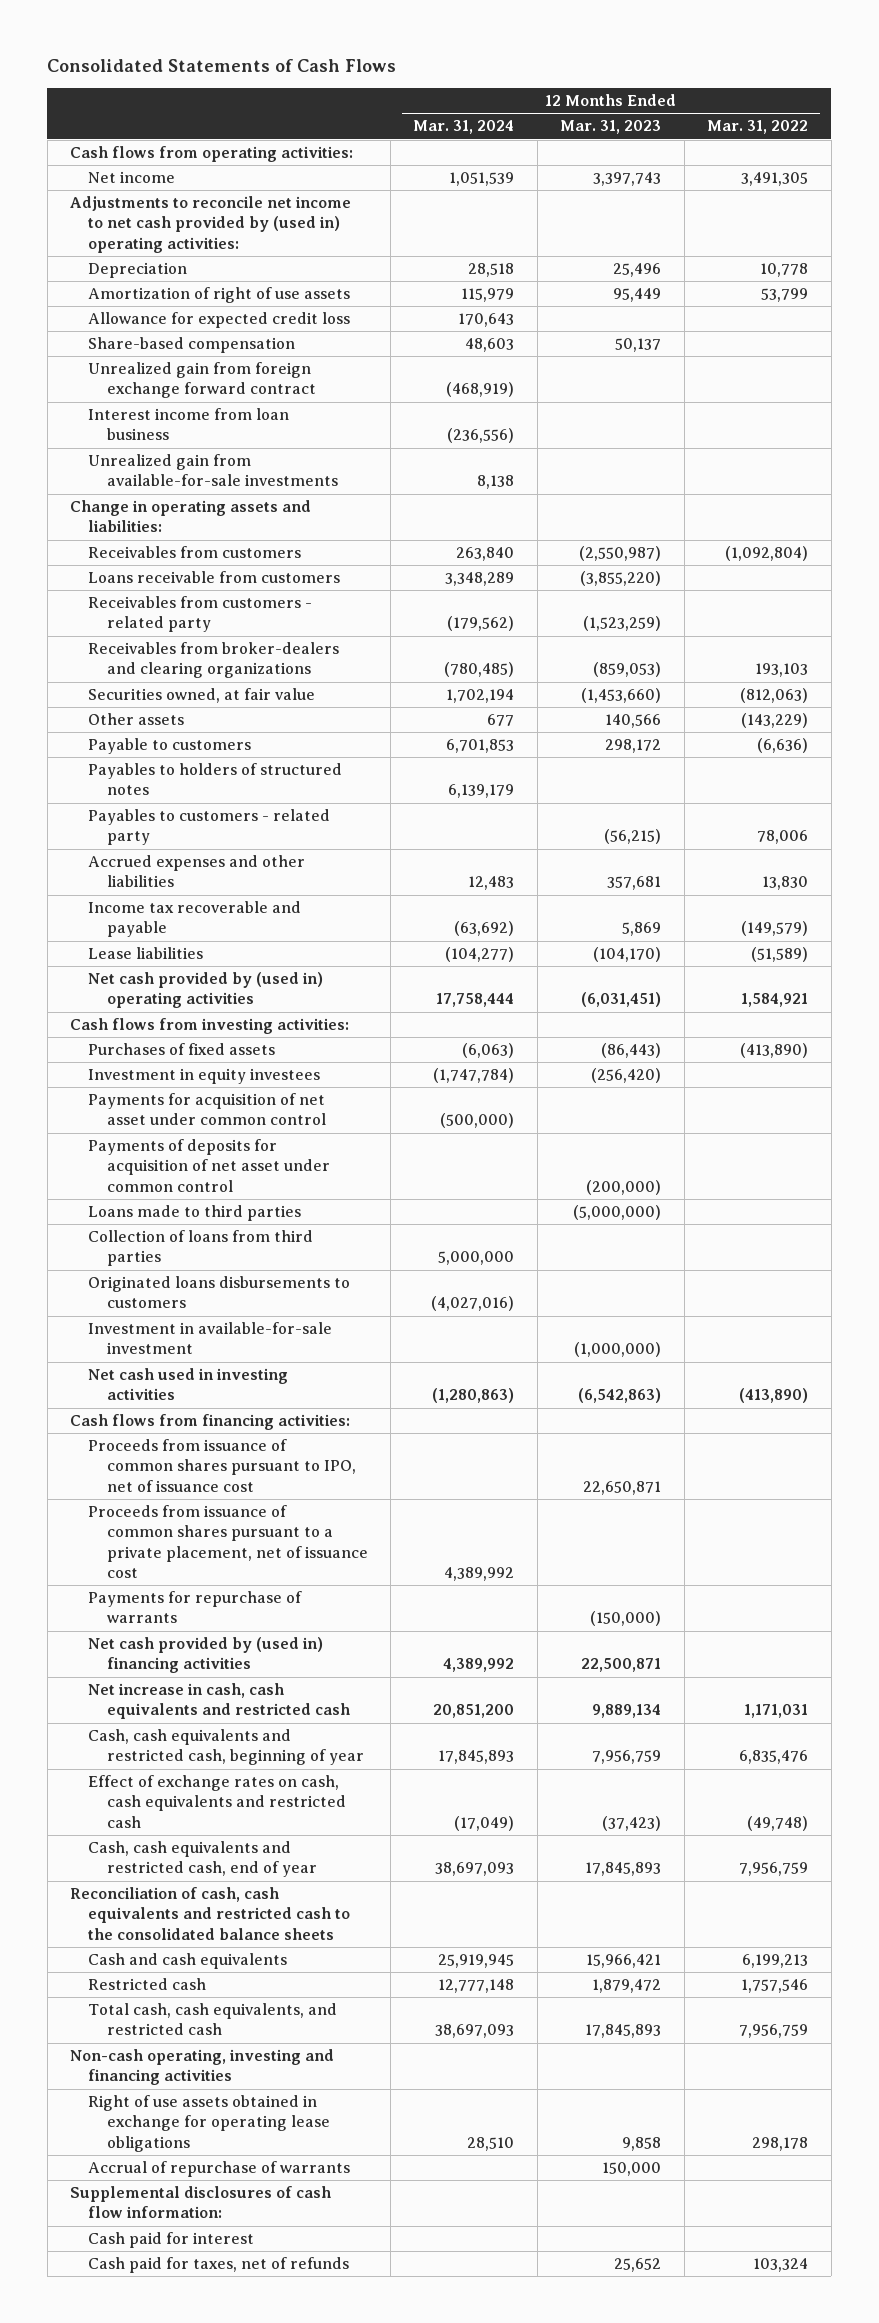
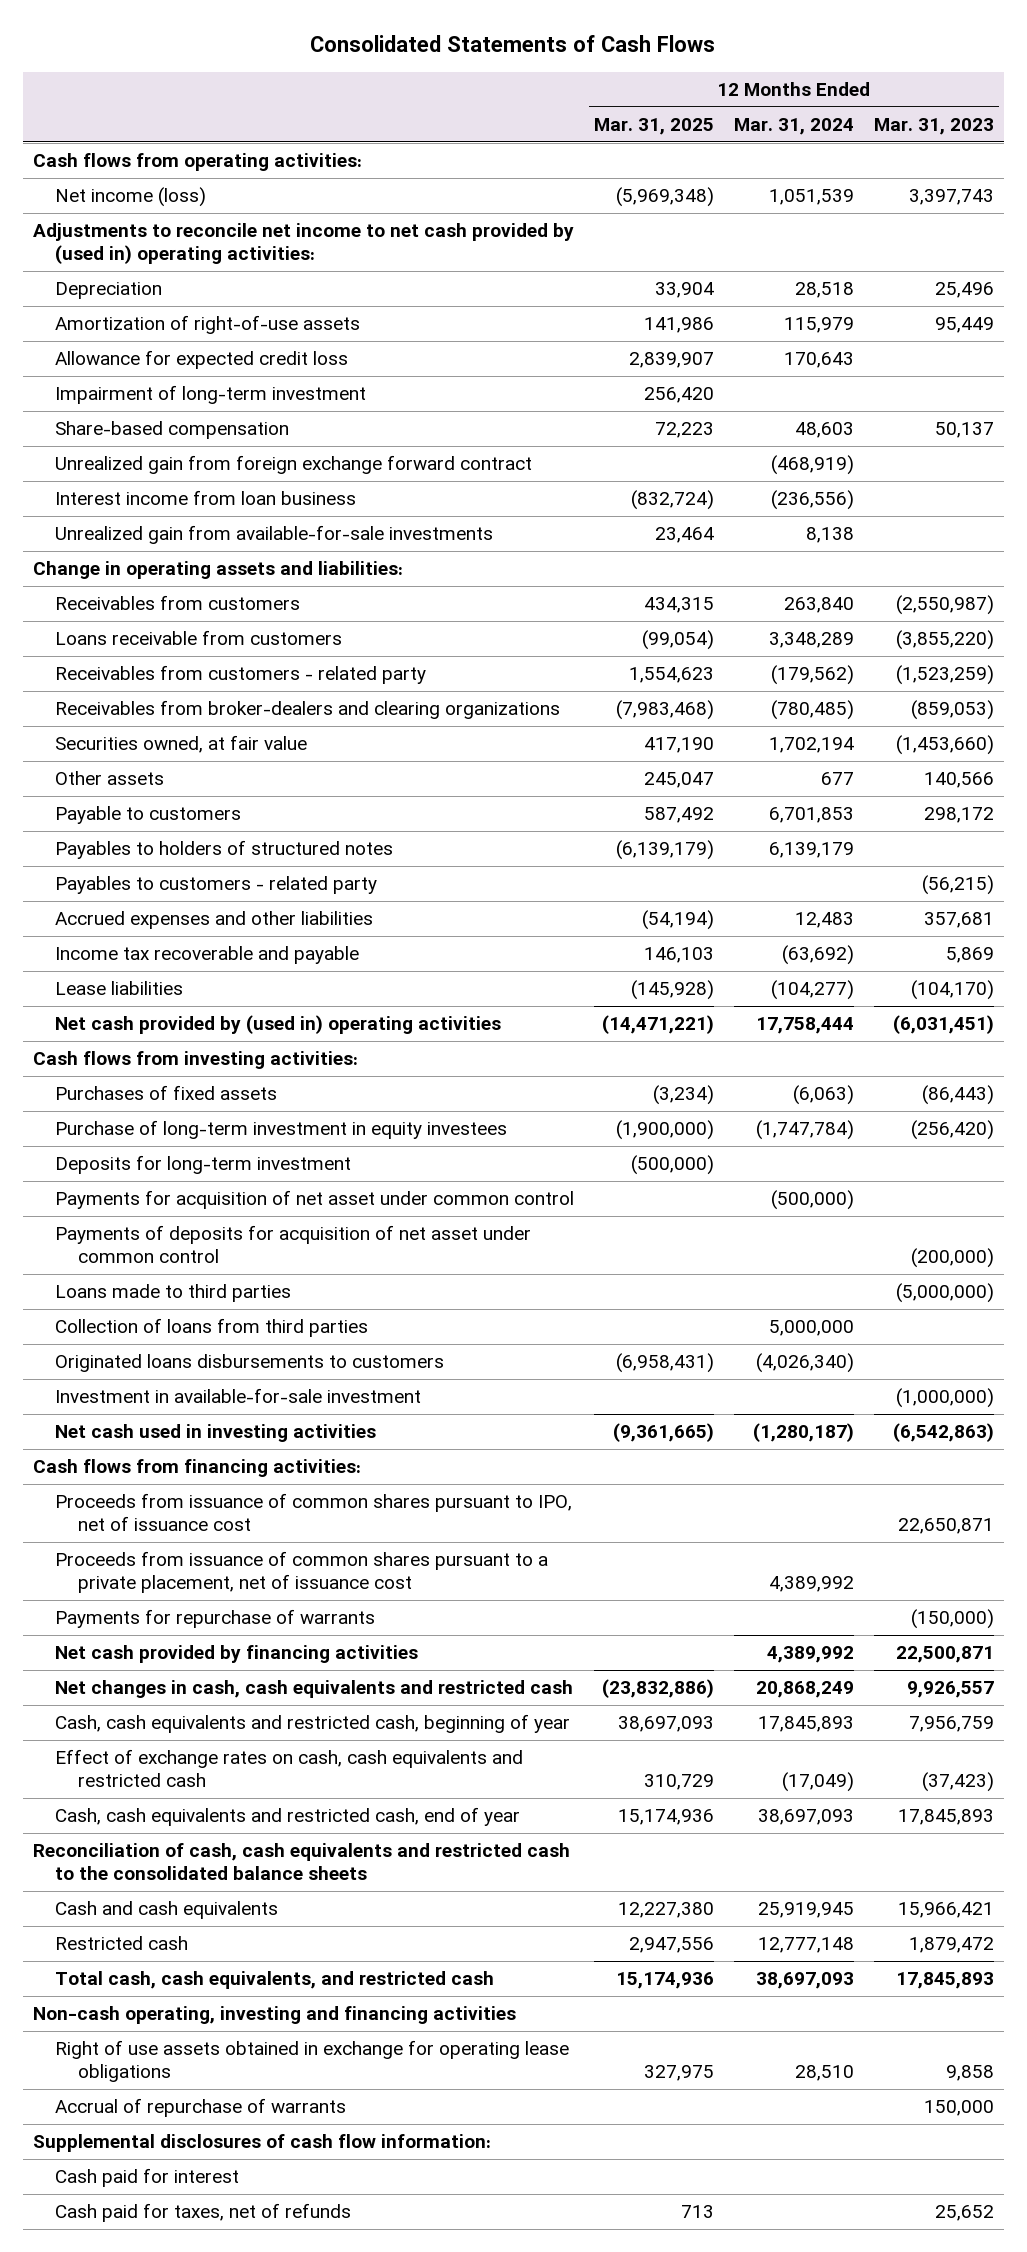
- | 12 Months Ended Mar. 31, 2024 | 12 Months Ended Mar. 31, 2023 | 12 Months Ended Mar. 31, 2022
+ | 12 Months Ended Mar. 31, 2025 | 12 Months Ended Mar. 31, 2024 | 12 Months Ended Mar. 31, 2023
- Net income | 1,051,539 | 3,397,743 | 3,491,305
+ Net income (loss) | (5,969,348) | 1,051,539 | 3,397,743
- Amortization of right of use assets | 115,979 | 95,449 | 53,799
+ Amortization of right-of-use assets | 141,986 | 115,979 | 95,449
+ Impairment of long-term investment | 256,420 | |
- Investment in equity investees | (1,747,784) | (256,420) |
+ Purchase of long-term investment in equity investees | (1,900,000) | (1,747,784) | (256,420)
+ Deposits for long-term investment | (500,000) | |
- Originated loans disbursements to customers | (4,027,016) | |
+ Originated loans disbursements to customers | (6,958,431) | (4,026,340) |
- Net cash used in investing activities | (1,280,863) | (6,542,863) | (413,890)
+ Net cash used in investing activities | (9,361,665) | (1,280,187) | (6,542,863)
- Net cash provided by (used in) financing activities | 4,389,992 | 22,500,871 |
- Net increase in cash, cash equivalents and restricted cash | 20,851,200 | 9,889,134 | 1,171,031
+ Net cash provided by financing activities | | 4,389,992 | 22,500,871
+ Net changes in cash, cash equivalents and restricted cash | (23,832,886) | 20,868,249 | 9,926,557

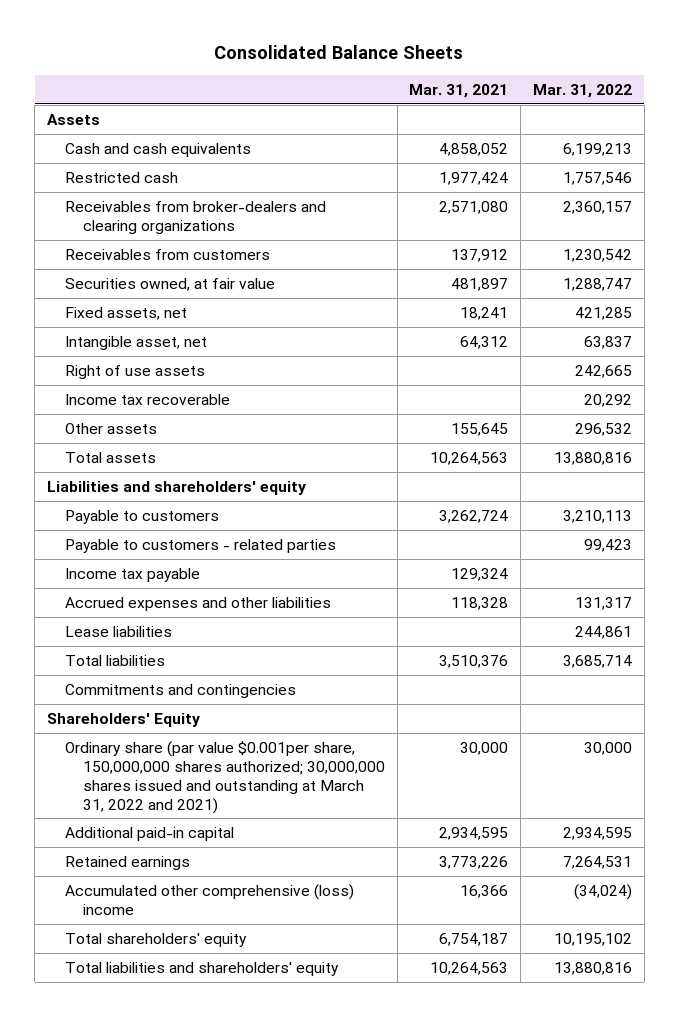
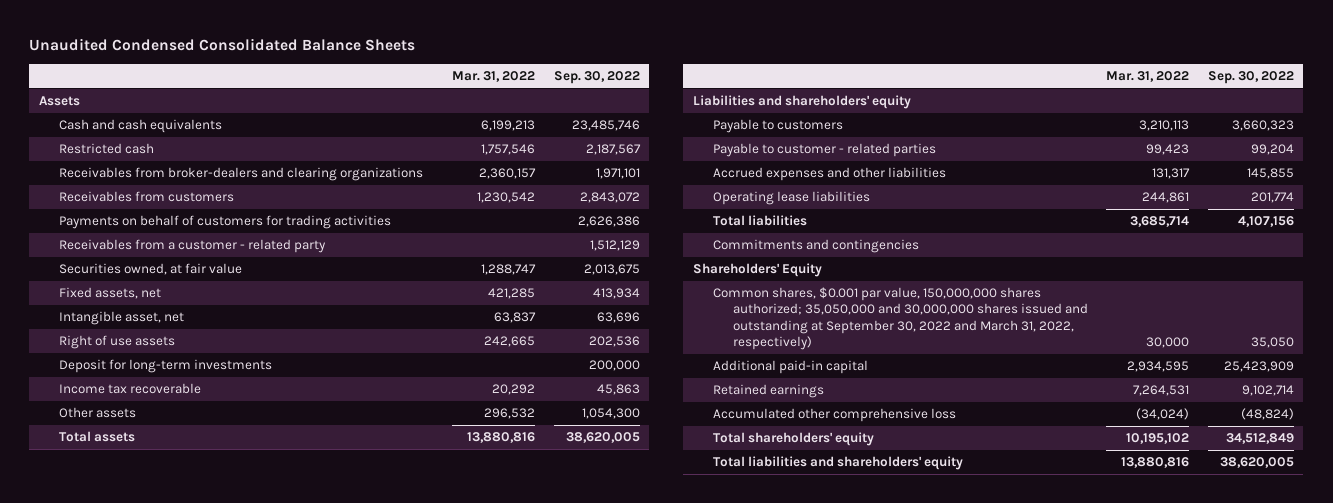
- Consolidated Balance Sheets
+ Unaudited Condensed Consolidated Balance Sheets
- | Mar. 31, 2021 | Mar. 31, 2022
+ | Mar. 31, 2022 | Sep. 30, 2022
+ Payments on behalf of customers for trading activities | | 2,626,386
+ Receivables from a customer - related party | | 1,512,129
+ Deposit for long-term investments | | 200,000
- Payable to customers - related parties | | 99,423
- Income tax payable | 129,324 |
+ Payable to customer - related parties | 99,423 | 99,204
- Lease liabilities | | 244,861
+ Operating lease liabilities | 244,861 | 201,774
- Ordinary share (par value $0.001per share, 150,000,000 shares authorized; 30,000,000 shares issued and outstanding at March 31, 2022 and 2021) | 30,000 | 30,000
+ Common shares, $0.001 par value, 150,000,000 shares authorized; 35,050,000 and 30,000,000 shares issued and outstanding at September 30, 2022 and March 31, 2022, respectively) | 30,000 | 35,050
- Accumulated other comprehensive (loss) income | 16,366 | (34,024)
+ Accumulated other comprehensive loss | (34,024) | (48,824)

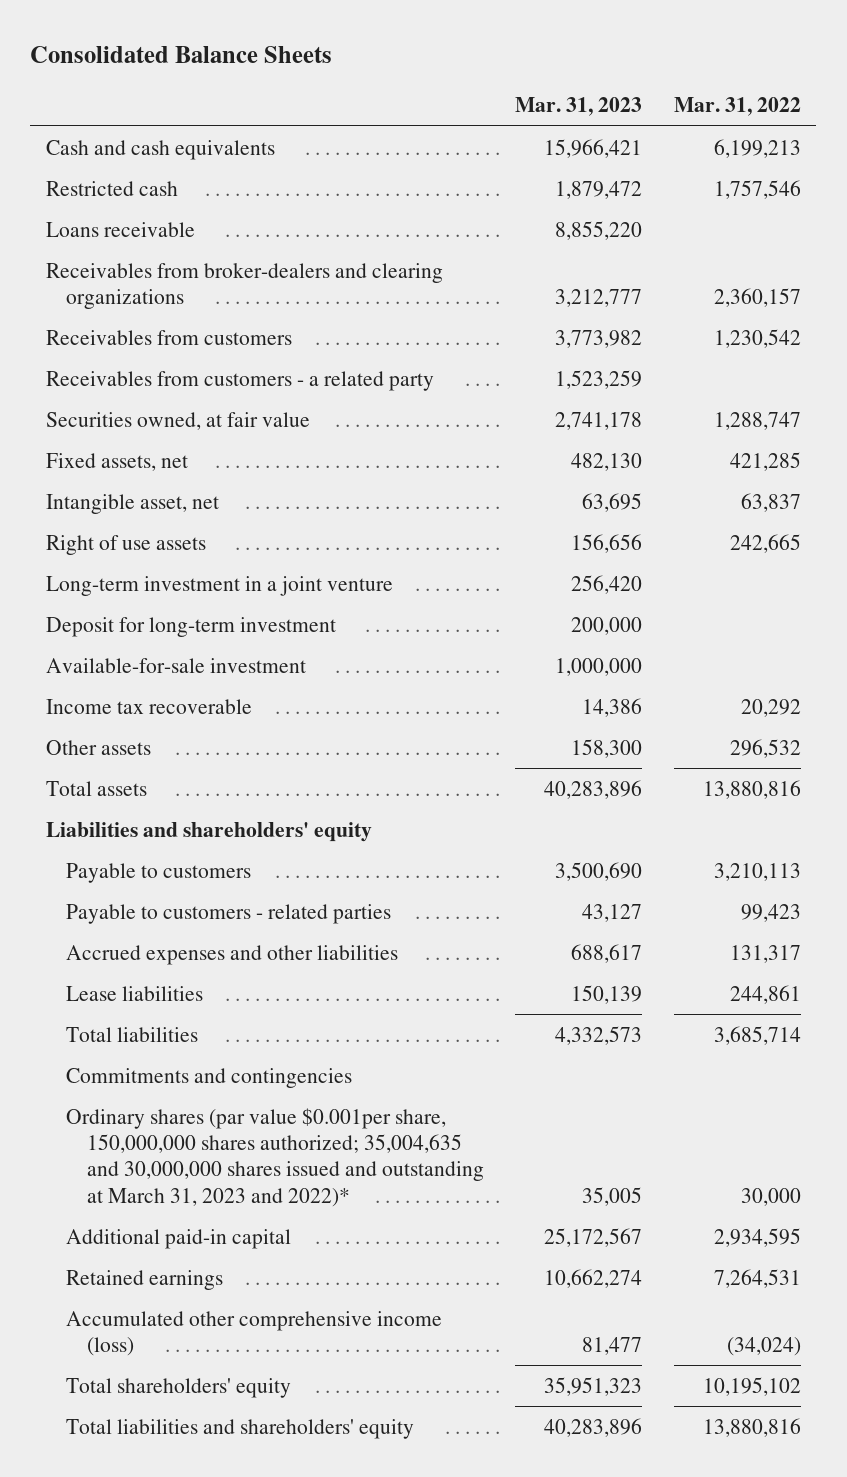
- Unaudited Condensed Consolidated Balance Sheets
+ Consolidated Balance Sheets
- | Mar. 31, 2022 | Sep. 30, 2022
+ | Mar. 31, 2023 | Mar. 31, 2022
- Assets
+ Loans receivable | 8,855,220 |
- Payments on behalf of customers for trading activities | | 2,626,386
- Receivables from a customer - related party | | 1,512,129
+ Receivables from customers - a related party | 1,523,259 |
- Deposit for long-term investments | | 200,000
+ Long-term investment in a joint venture | 256,420 |
+ Deposit for long-term investment | 200,000 |
+ Available-for-sale investment | 1,000,000 |
- Payable to customer - related parties | 99,423 | 99,204
+ Payable to customers - related parties | 43,127 | 99,423
- Operating lease liabilities | 244,861 | 201,774
+ Lease liabilities | 150,139 | 244,861
- Shareholders' Equity
- Common shares, $0.001 par value, 150,000,000 shares authorized; 35,050,000 and 30,000,000 shares issued and outstanding at September 30, 2022 and March 31, 2022, respectively) | 30,000 | 35,050
+ Ordinary shares (par value $0.001per share, 150,000,000 shares authorized; 35,004,635 and 30,000,000 shares issued and outstanding at March 31, 2023 and 2022)* | 35,005 | 30,000
- Accumulated other comprehensive loss | (34,024) | (48,824)
+ Accumulated other comprehensive income (loss) | 81,477 | (34,024)

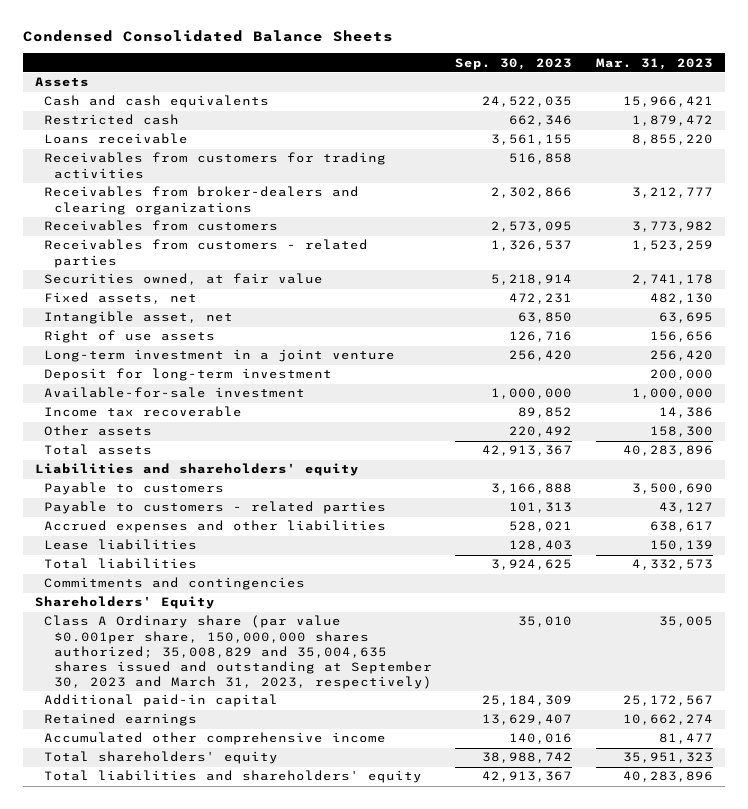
- Consolidated Balance Sheets
+ Condensed Consolidated Balance Sheets
- | Mar. 31, 2023 | Mar. 31, 2022
+ | Sep. 30, 2023 | Mar. 31, 2023
+ Assets
+ Receivables from customers for trading activities | 516,858 |
- Receivables from customers - a related party | 1,523,259 |
+ Receivables from customers - related parties | 1,326,537 | 1,523,259
- Accrued expenses and other liabilities | 688,617 | 131,317
+ Accrued expenses and other liabilities | 528,021 | 638,617
- Ordinary shares (par value $0.001per share, 150,000,000 shares authorized; 35,004,635 and 30,000,000 shares issued and outstanding at March 31, 2023 and 2022)* | 35,005 | 30,000
+ Shareholders' Equity
+ Class A Ordinary share (par value $0.001per share, 150,000,000 shares authorized; 35,008,829 and 35,004,635 shares issued and outstanding at September 30, 2023 and March 31, 2023, respectively) | 35,010 | 35,005
- Accumulated other comprehensive income (loss) | 81,477 | (34,024)
+ Accumulated other comprehensive income | 140,016 | 81,477

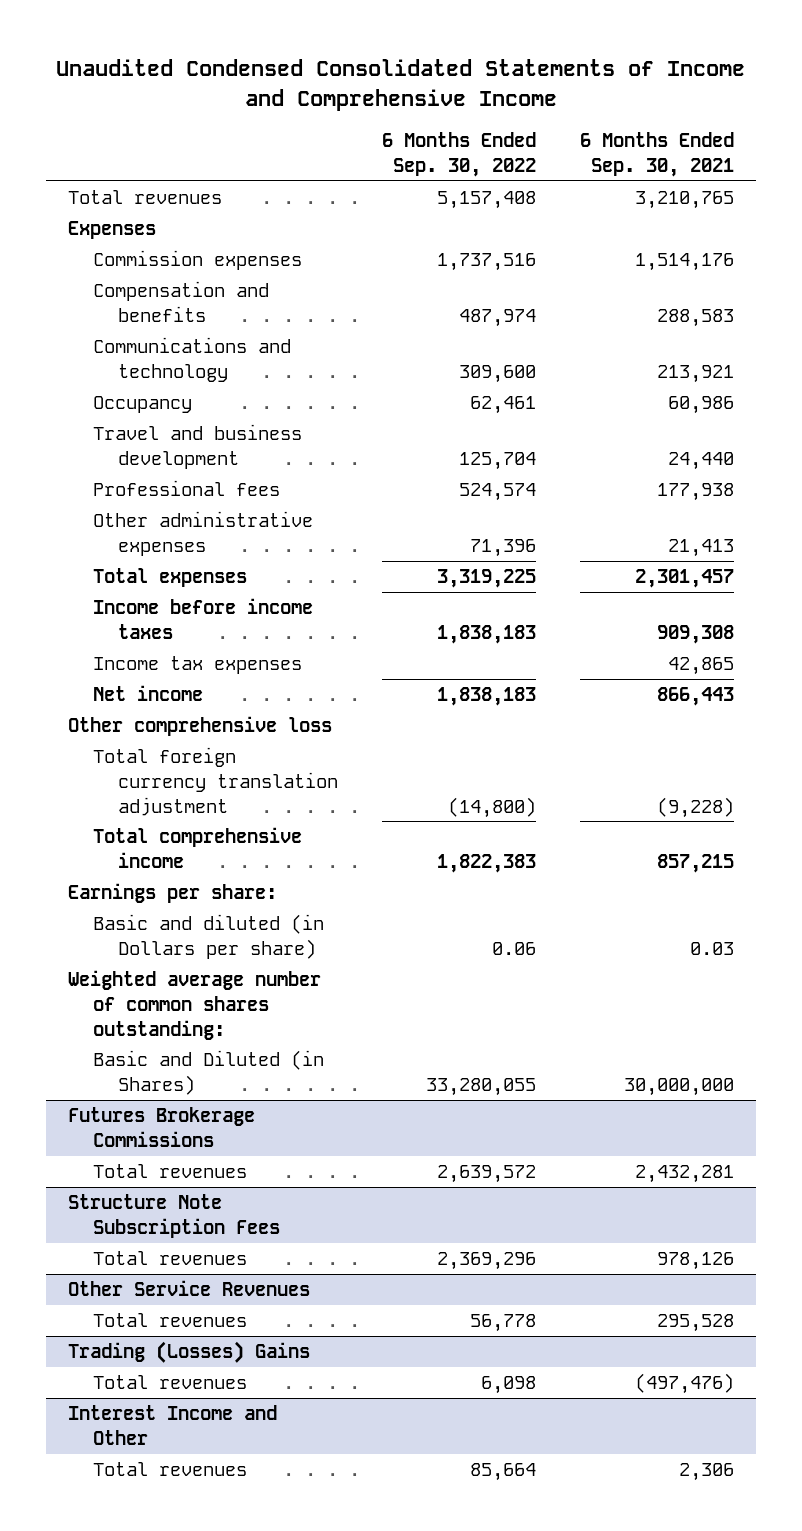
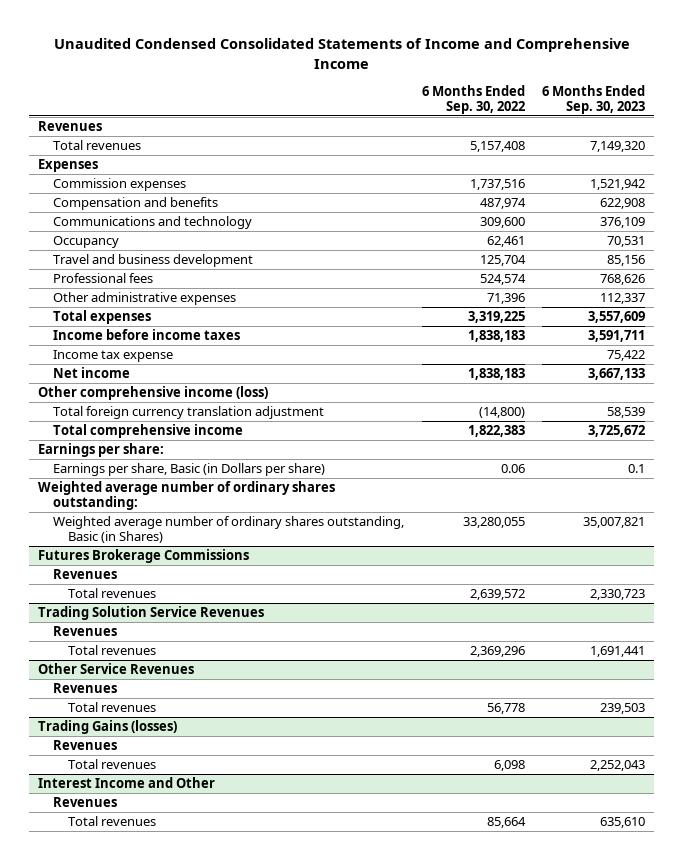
- | 6 Months Ended Sep. 30, 2022 | 6 Months Ended Sep. 30, 2021
+ | 6 Months Ended Sep. 30, 2022 | 6 Months Ended Sep. 30, 2023
+ Revenues
- Income tax expenses | | 42,865
+ Income tax expense | | 75,422
- Other comprehensive loss
+ Other comprehensive income (loss)
- Basic and diluted (in Dollars per share) | 0.06 | 0.03
- Weighted average number of common shares outstanding:
- Basic and Diluted (in Shares) | 33,280,055 | 30,000,000
+ Earnings per share, Basic (in Dollars per share) | 0.06 | 0.1
+ Weighted average number of ordinary shares outstanding:
+ Weighted average number of ordinary shares outstanding, Basic (in Shares) | 33,280,055 | 35,007,821
@ Futures Brokerage Commissions
+ Revenues
- Structure Note Subscription Fees
+ Trading Solution Service Revenues
+ Revenues
@ Other Service Revenues
+ Revenues
- Trading (Losses) Gains
+ Trading Gains (losses)
+ Revenues
@ Interest Income and Other
+ Revenues

